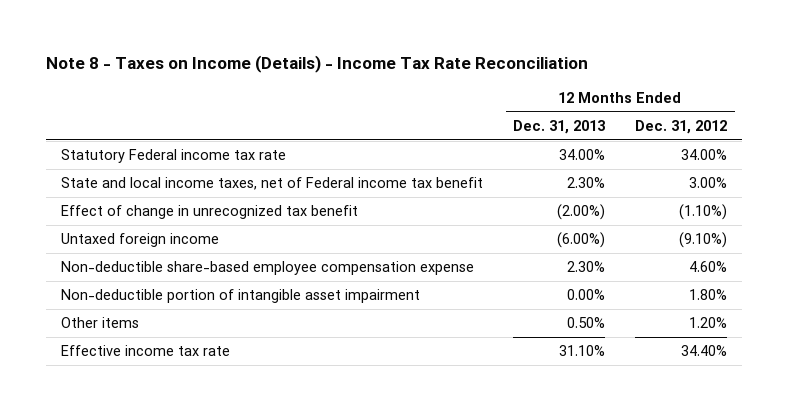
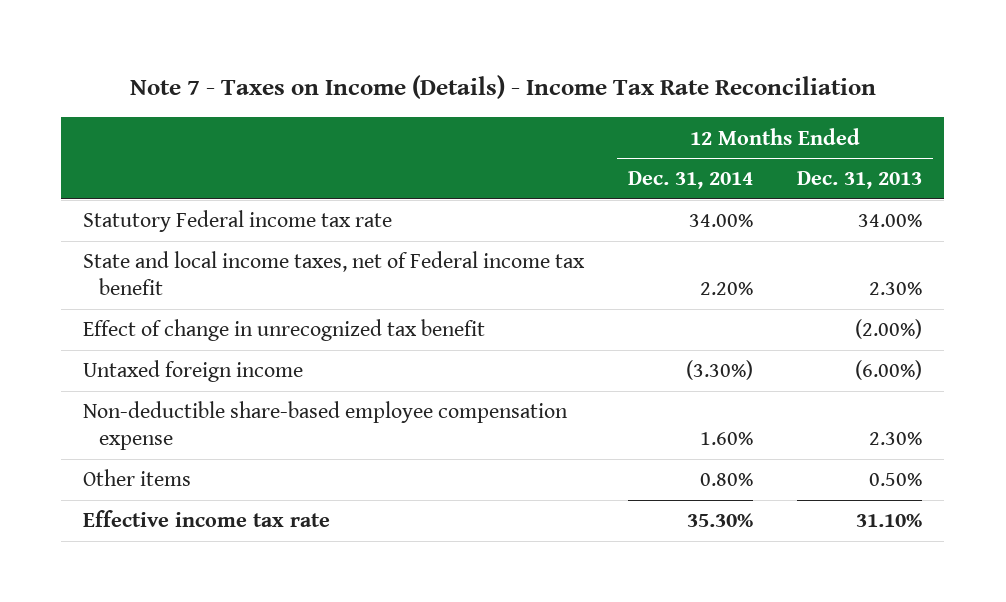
- Note 8 - Taxes on Income (Details) - Income Tax Rate Reconciliation
+ Note 7 - Taxes on Income (Details) - Income Tax Rate Reconciliation
- | 12 Months Ended Dec. 31, 2013 | 12 Months Ended Dec. 31, 2012
+ | 12 Months Ended Dec. 31, 2014 | 12 Months Ended Dec. 31, 2013
- Non-deductible portion of intangible asset impairment | 0.00% | 1.80%

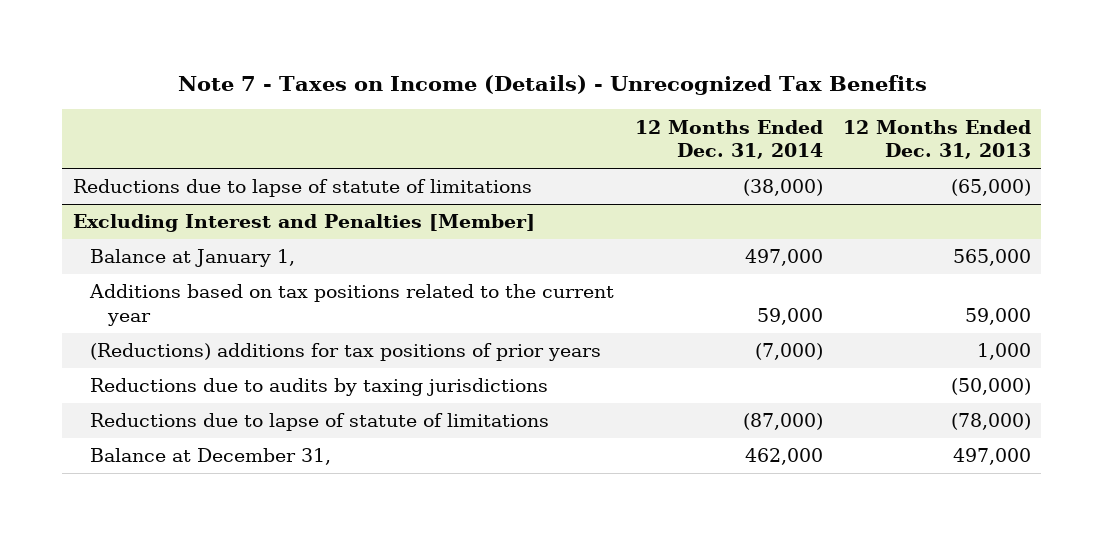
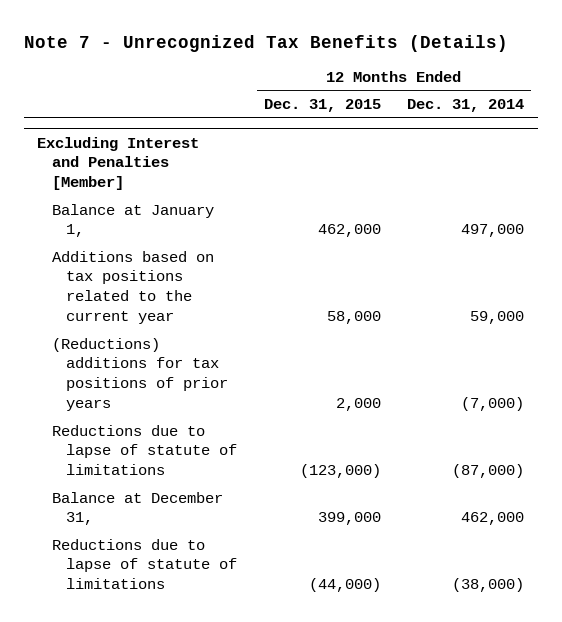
- Note 7 - Taxes on Income (Details) - Unrecognized Tax Benefits
+ Note 7 - Unrecognized Tax Benefits (Details)
- | 12 Months Ended Dec. 31, 2014 | 12 Months Ended Dec. 31, 2013
+ | 12 Months Ended Dec. 31, 2015 | 12 Months Ended Dec. 31, 2014
- Reductions due to lapse of statute of limitations | (38,000) | (65,000)
@ Excluding Interest and Penalties [Member]
- Reductions due to audits by taxing jurisdictions | | (50,000)
+ Reductions due to lapse of statute of limitations | (44,000) | (38,000)

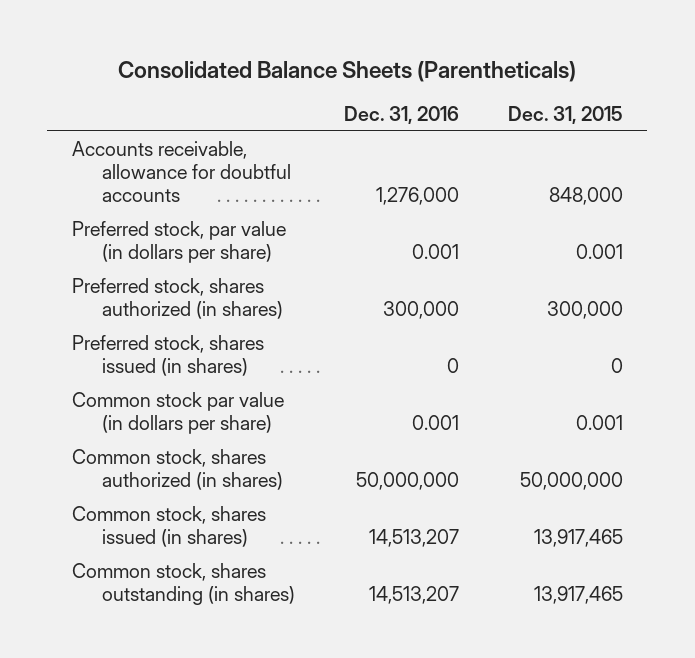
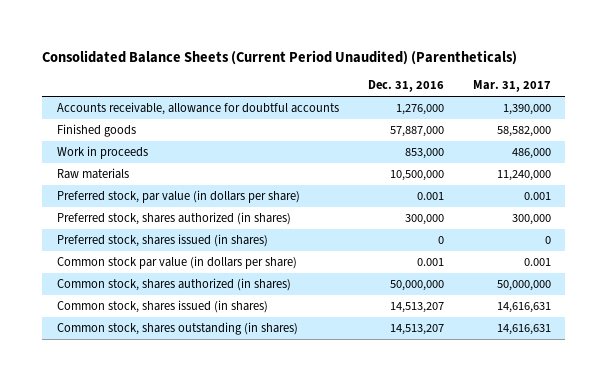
- Consolidated Balance Sheets (Parentheticals)
+ Consolidated Balance Sheets (Current Period Unaudited) (Parentheticals)
- | Dec. 31, 2016 | Dec. 31, 2015
+ | Dec. 31, 2016 | Mar. 31, 2017
+ Finished goods | 57,887,000 | 58,582,000
+ Work in proceeds | 853,000 | 486,000
+ Raw materials | 10,500,000 | 11,240,000

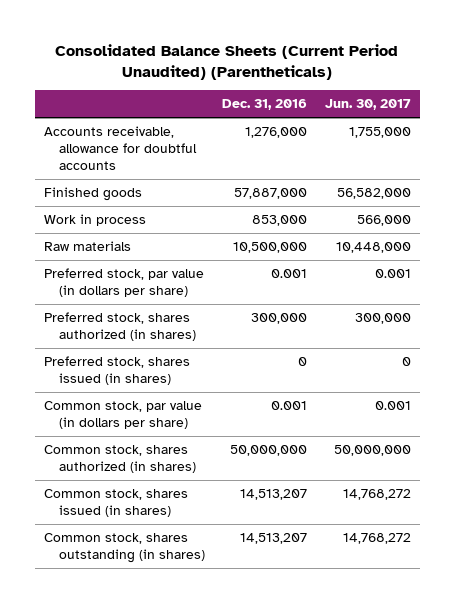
- | Dec. 31, 2016 | Mar. 31, 2017
+ | Dec. 31, 2016 | Jun. 30, 2017
- Work in proceeds | 853,000 | 486,000
+ Work in process | 853,000 | 566,000
- Common stock par value (in dollars per share) | 0.001 | 0.001
+ Common stock, par value (in dollars per share) | 0.001 | 0.001

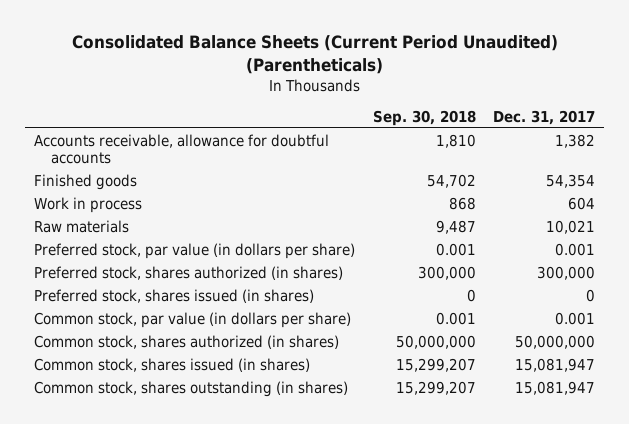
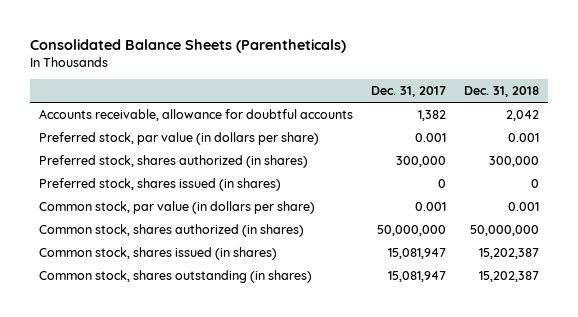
- Consolidated Balance Sheets (Current Period Unaudited) (Parentheticals)
+ Consolidated Balance Sheets (Parentheticals)
- | Sep. 30, 2018 | Dec. 31, 2017
+ | Dec. 31, 2017 | Dec. 31, 2018
- Finished goods | 54,702 | 54,354
- Work in process | 868 | 604
- Raw materials | 9,487 | 10,021

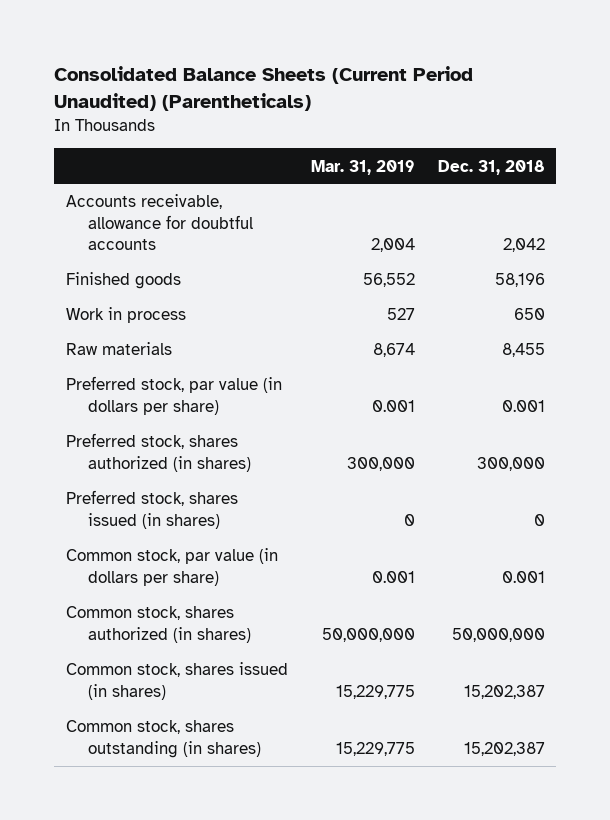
- Consolidated Balance Sheets (Parentheticals)
+ Consolidated Balance Sheets (Current Period Unaudited) (Parentheticals)
- | Dec. 31, 2017 | Dec. 31, 2018
+ | Mar. 31, 2019 | Dec. 31, 2018
+ Finished goods | 56,552 | 58,196
+ Work in process | 527 | 650
+ Raw materials | 8,674 | 8,455

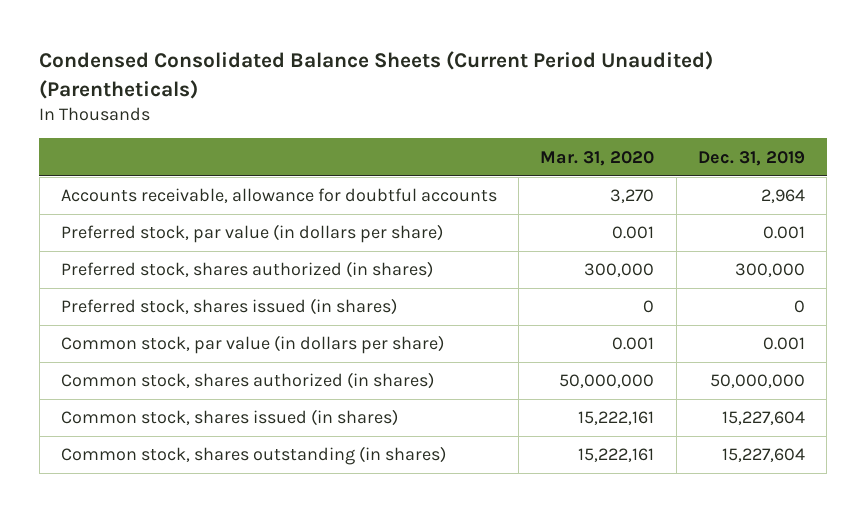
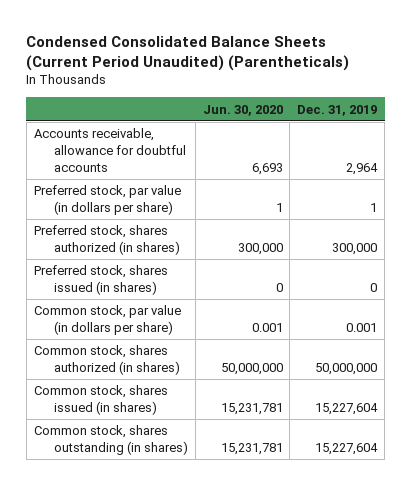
- | Mar. 31, 2020 | Dec. 31, 2019
+ | Jun. 30, 2020 | Dec. 31, 2019
- Preferred stock, par value (in dollars per share) | 0.001 | 0.001
+ Preferred stock, par value (in dollars per share) | 1 | 1

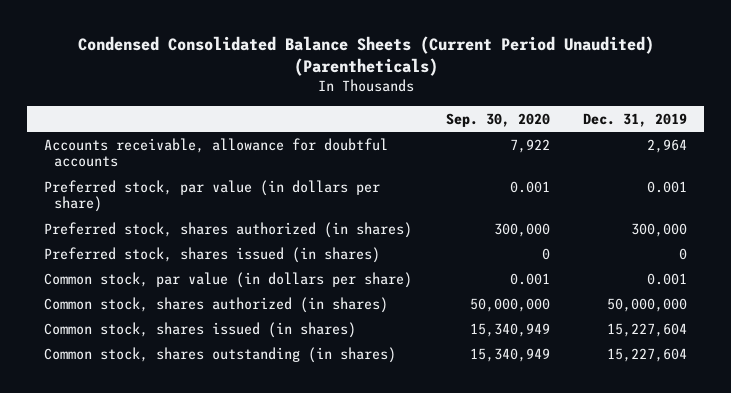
- | Jun. 30, 2020 | Dec. 31, 2019
+ | Sep. 30, 2020 | Dec. 31, 2019
- Preferred stock, par value (in dollars per share) | 1 | 1
+ Preferred stock, par value (in dollars per share) | 0.001 | 0.001

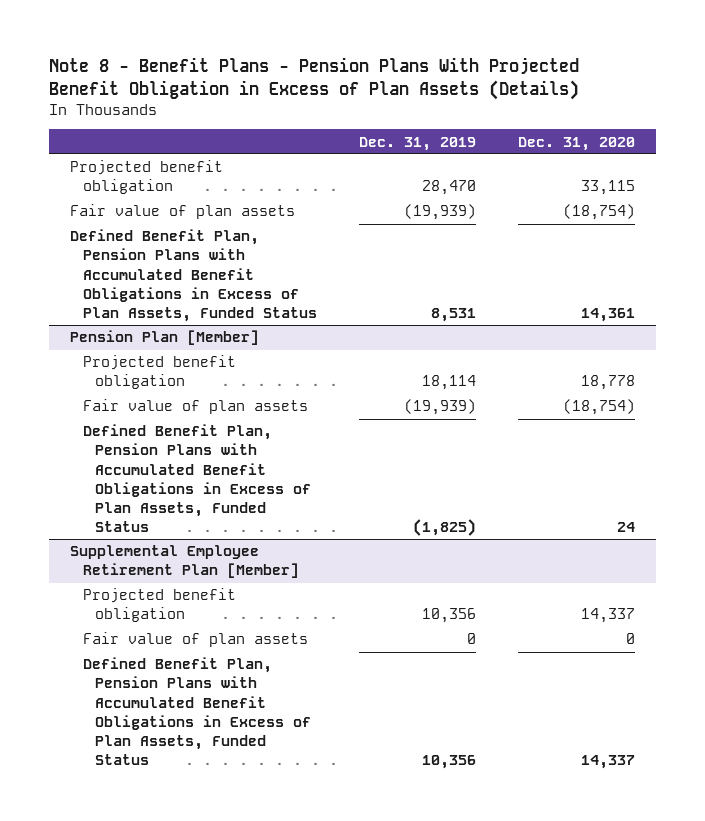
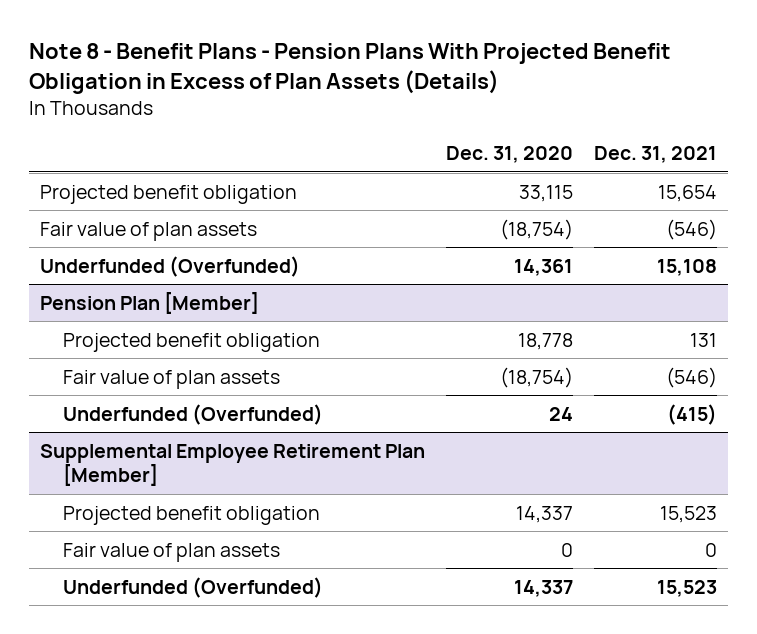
- | Dec. 31, 2019 | Dec. 31, 2020
+ | Dec. 31, 2020 | Dec. 31, 2021
- Defined Benefit Plan, Pension Plans with Accumulated Benefit Obligations in Excess of Plan Assets, Funded Status | 8,531 | 14,361
+ Underfunded (Overfunded) | 14,361 | 15,108
@ Pension Plan [Member]
- Defined Benefit Plan, Pension Plans with Accumulated Benefit Obligations in Excess of Plan Assets, Funded Status | (1,825) | 24
+ Underfunded (Overfunded) | 24 | (415)
@ Supplemental Employee Retirement Plan [Member]
- Defined Benefit Plan, Pension Plans with Accumulated Benefit Obligations in Excess of Plan Assets, Funded Status | 10,356 | 14,337
+ Underfunded (Overfunded) | 14,337 | 15,523

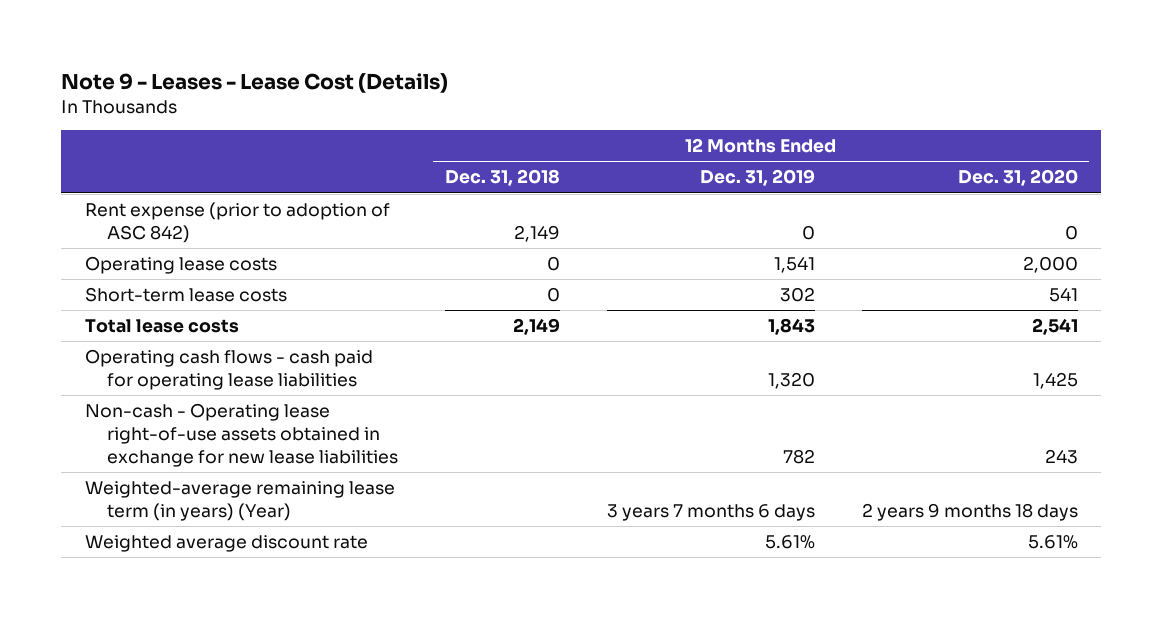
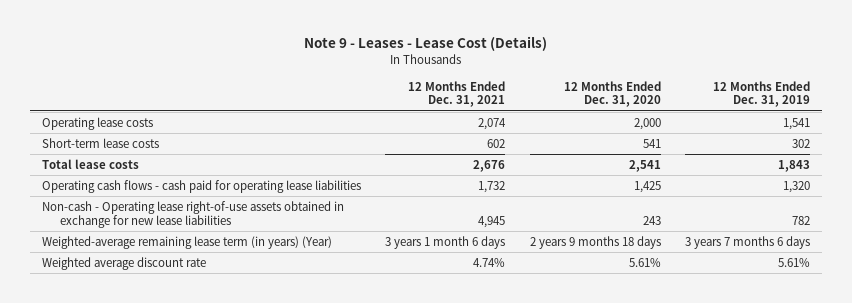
- | 12 Months Ended Dec. 31, 2018 | 12 Months Ended Dec. 31, 2019 | 12 Months Ended Dec. 31, 2020
+ | 12 Months Ended Dec. 31, 2021 | 12 Months Ended Dec. 31, 2020 | 12 Months Ended Dec. 31, 2019
- Rent expense (prior to adoption of ASC 842) | 2,149 | 0 | 0

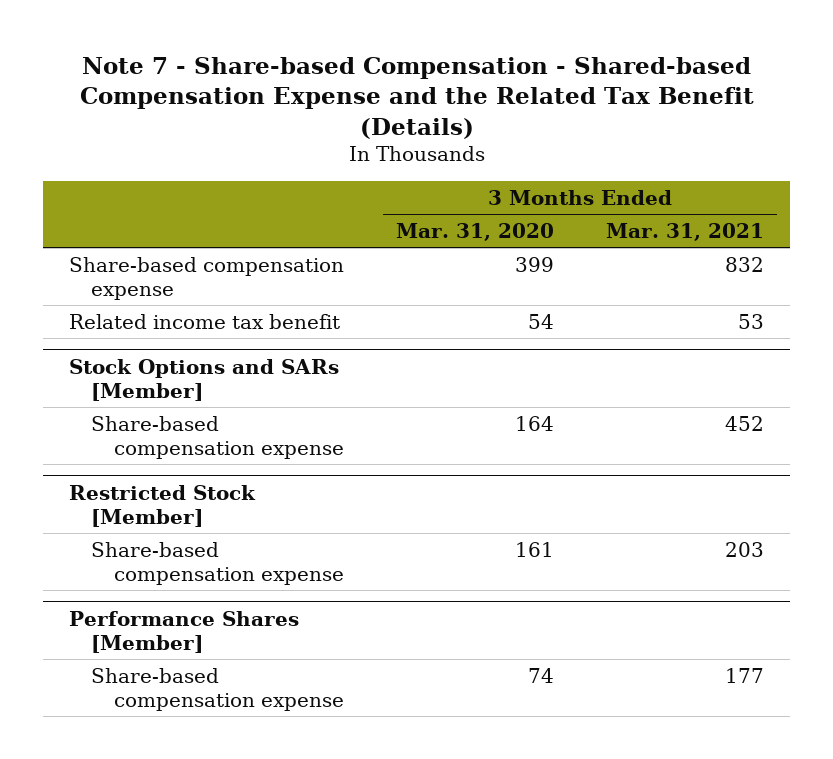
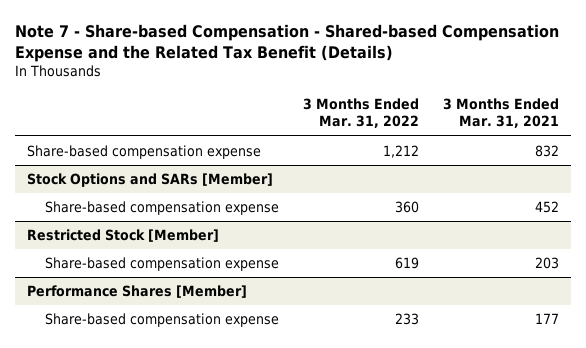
- | 3 Months Ended Mar. 31, 2020 | 3 Months Ended Mar. 31, 2021
+ | 3 Months Ended Mar. 31, 2022 | 3 Months Ended Mar. 31, 2021
- Related income tax benefit | 54 | 53

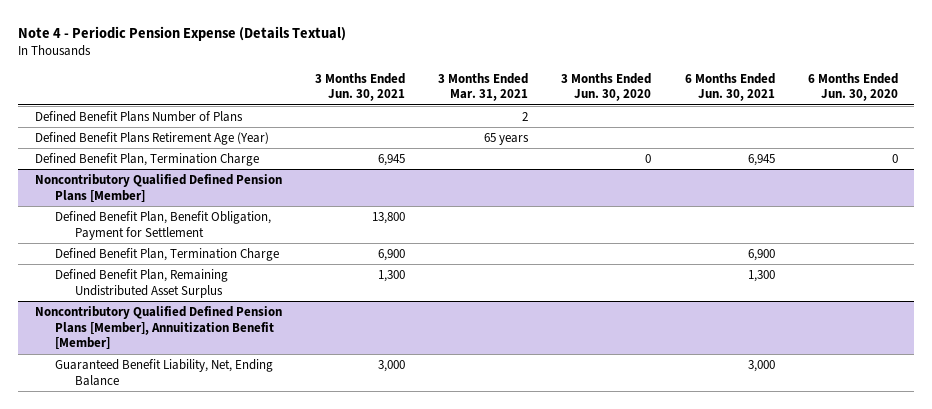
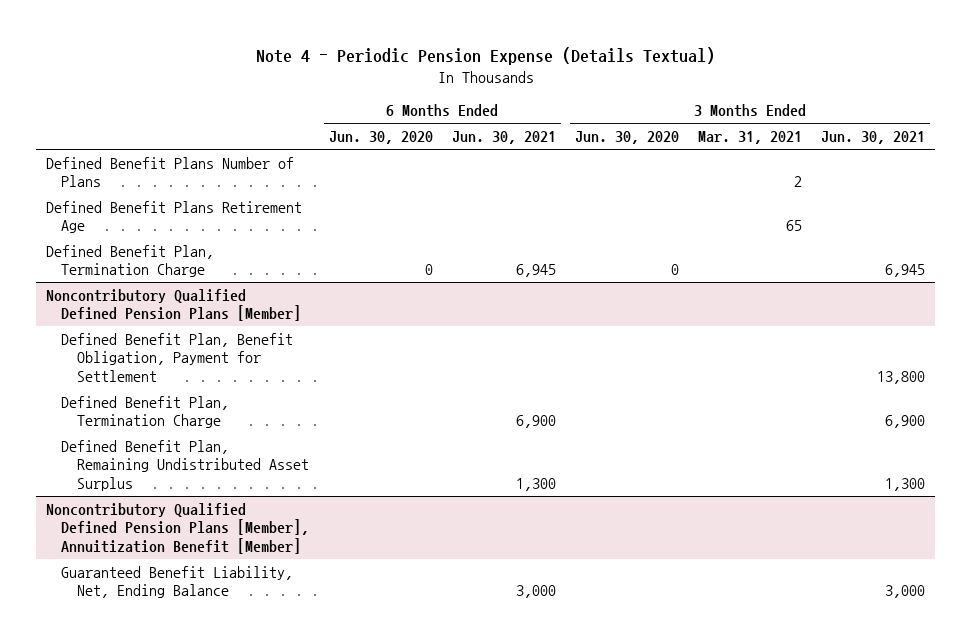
- | 3 Months Ended Jun. 30, 2021 | 3 Months Ended Mar. 31, 2021 | 3 Months Ended Jun. 30, 2020 | 6 Months Ended Jun. 30, 2021 | 6 Months Ended Jun. 30, 2020
+ | 6 Months Ended Jun. 30, 2020 | 6 Months Ended Jun. 30, 2021 | 3 Months Ended Jun. 30, 2020 | 3 Months Ended Mar. 31, 2021 | 3 Months Ended Jun. 30, 2021
- Defined Benefit Plans Retirement Age (Year) | | 65 years | | |
+ Defined Benefit Plans Retirement Age | | | | 65 |

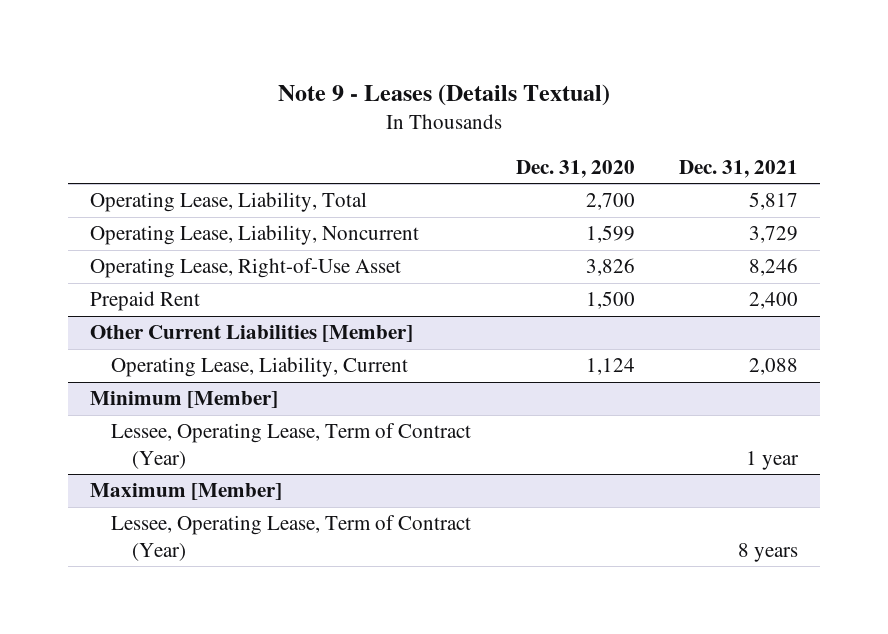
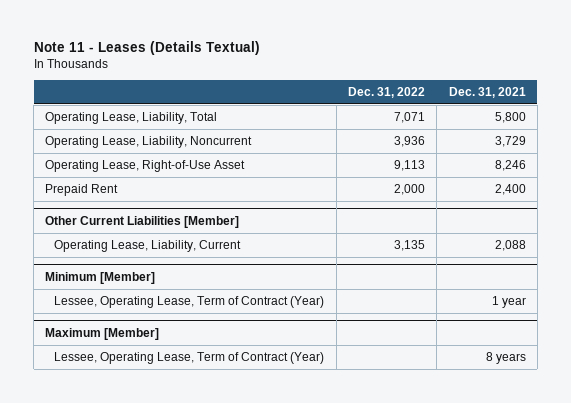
- Note 9 - Leases (Details Textual)
+ Note 11 - Leases (Details Textual)
- | Dec. 31, 2020 | Dec. 31, 2021
+ | Dec. 31, 2022 | Dec. 31, 2021
- Operating Lease, Liability, Total | 2,700 | 5,817
+ Operating Lease, Liability, Total | 7,071 | 5,800

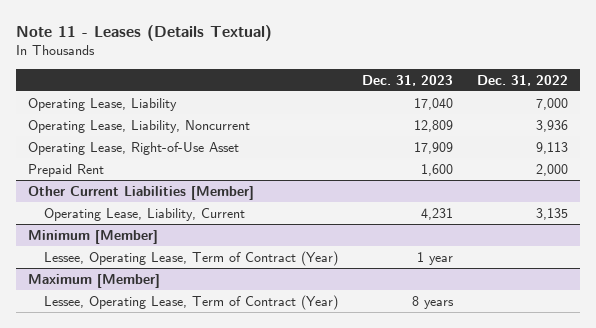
- | Dec. 31, 2022 | Dec. 31, 2021
+ | Dec. 31, 2023 | Dec. 31, 2022
- Operating Lease, Liability, Total | 7,071 | 5,800
+ Operating Lease, Liability | 17,040 | 7,000

